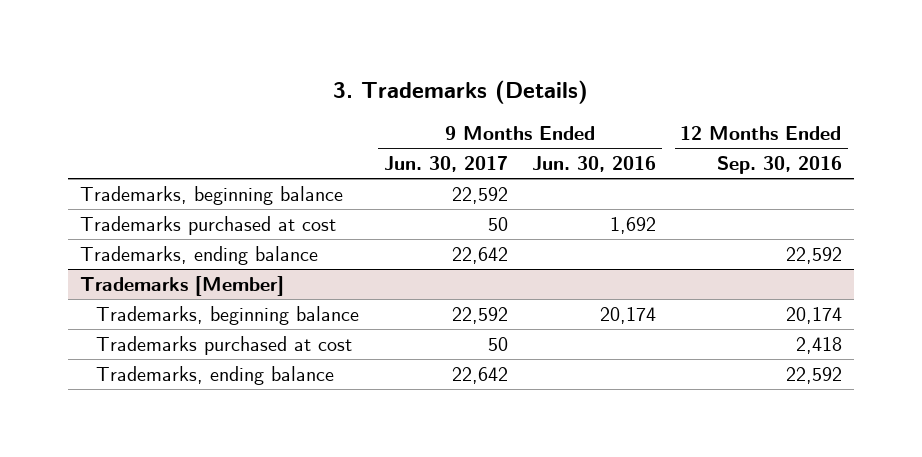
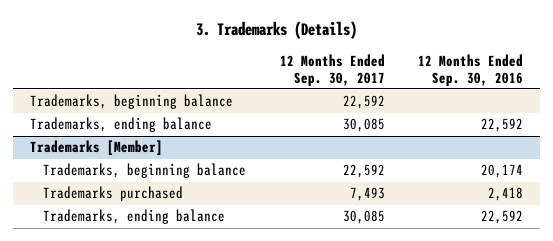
- | 9 Months Ended Jun. 30, 2017 | 9 Months Ended Jun. 30, 2016 | 12 Months Ended Sep. 30, 2016
+ | 12 Months Ended Sep. 30, 2017 | 12 Months Ended Sep. 30, 2016
- Trademarks purchased at cost | 50 | 1,692 |
@ Trademarks [Member]
- Trademarks purchased at cost | 50 | | 2,418
+ Trademarks purchased | 7,493 | 2,418

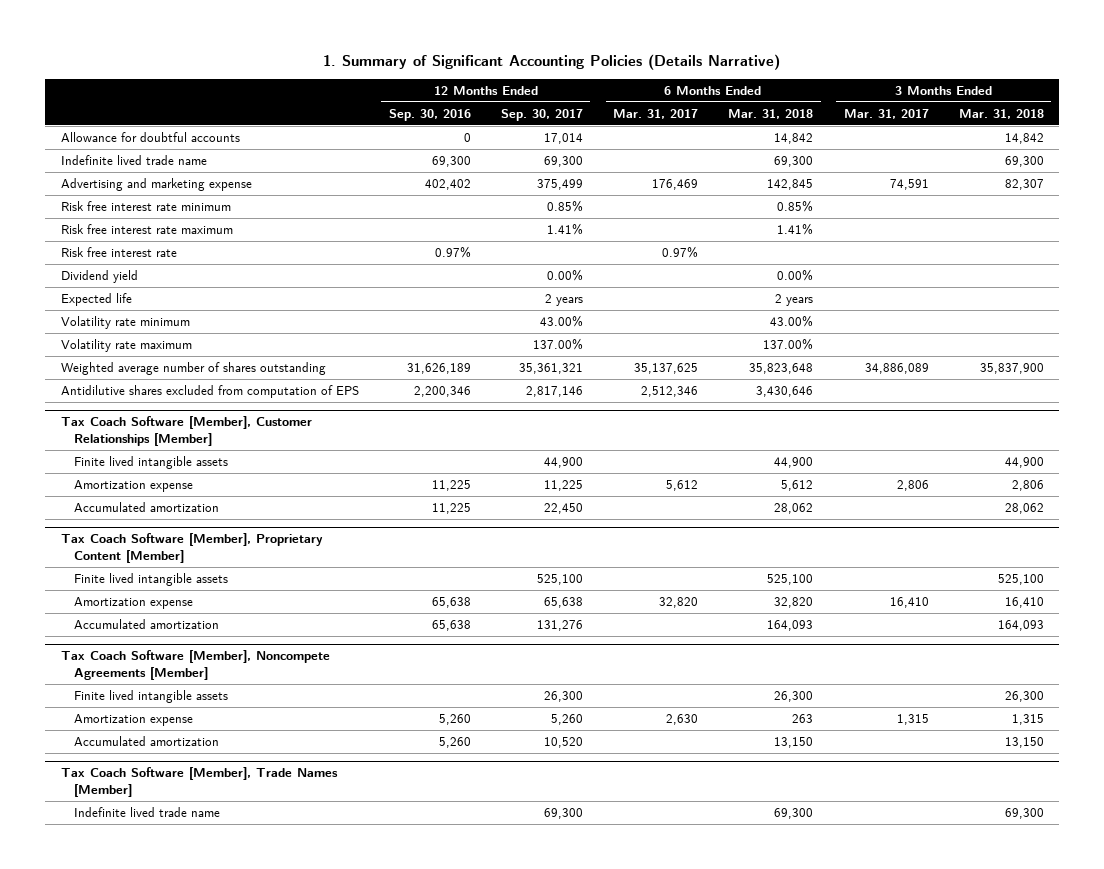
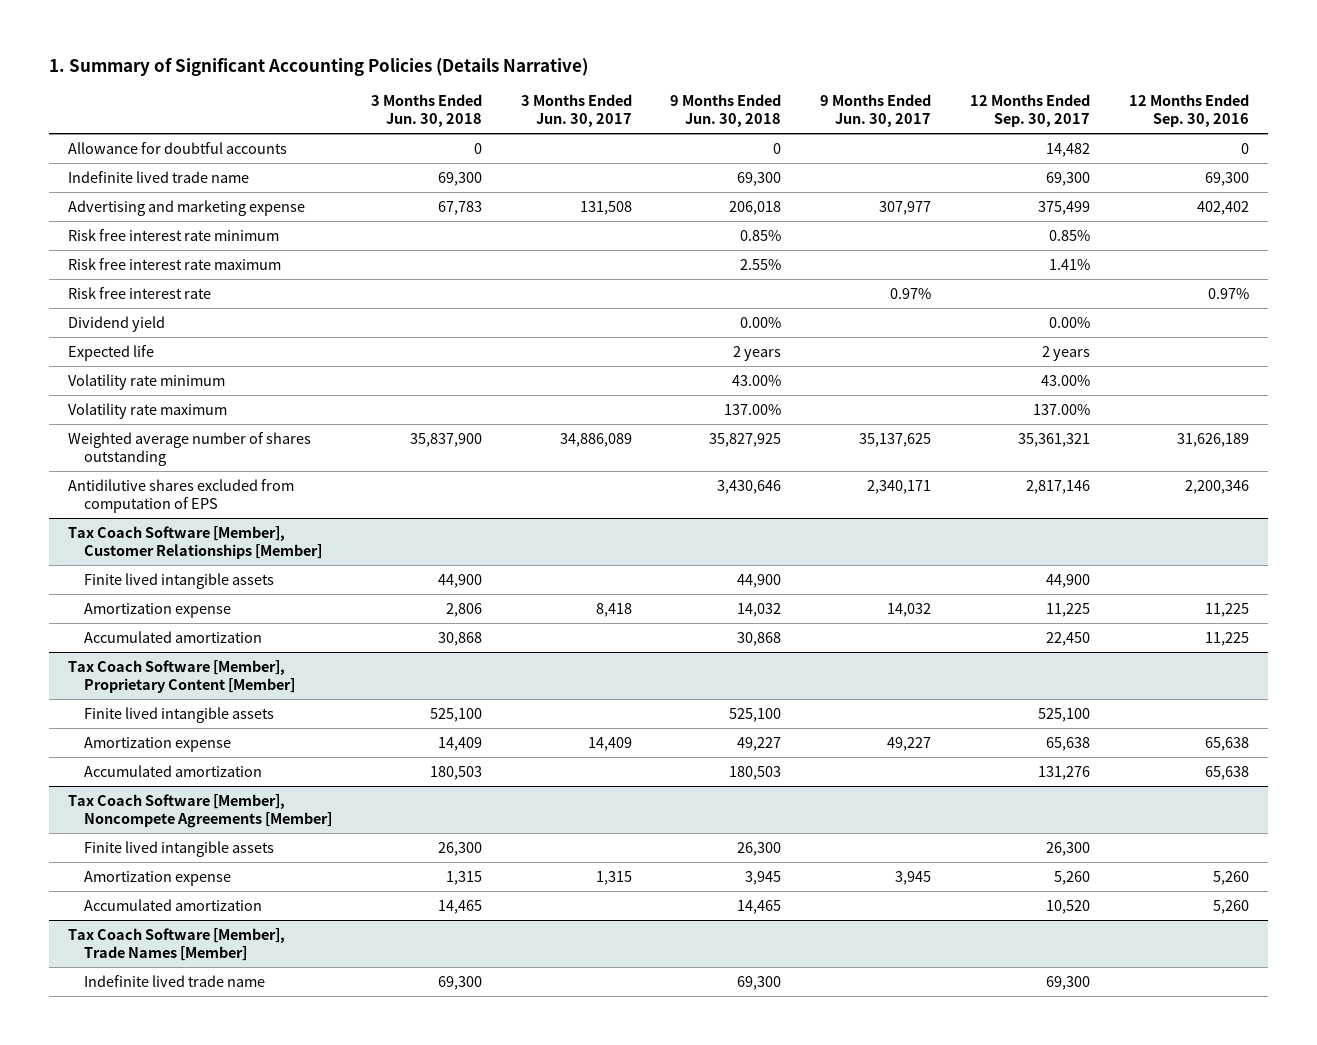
- | 12 Months Ended Sep. 30, 2016 | 12 Months Ended Sep. 30, 2017 | 6 Months Ended Mar. 31, 2017 | 6 Months Ended Mar. 31, 2018 | 3 Months Ended Mar. 31, 2017 | 3 Months Ended Mar. 31, 2018
+ | 3 Months Ended Jun. 30, 2018 | 3 Months Ended Jun. 30, 2017 | 9 Months Ended Jun. 30, 2018 | 9 Months Ended Jun. 30, 2017 | 12 Months Ended Sep. 30, 2017 | 12 Months Ended Sep. 30, 2016
- Allowance for doubtful accounts | 0 | 17,014 | | 14,842 | | 14,842
+ Allowance for doubtful accounts | 0 | | 0 | | 14,482 | 0

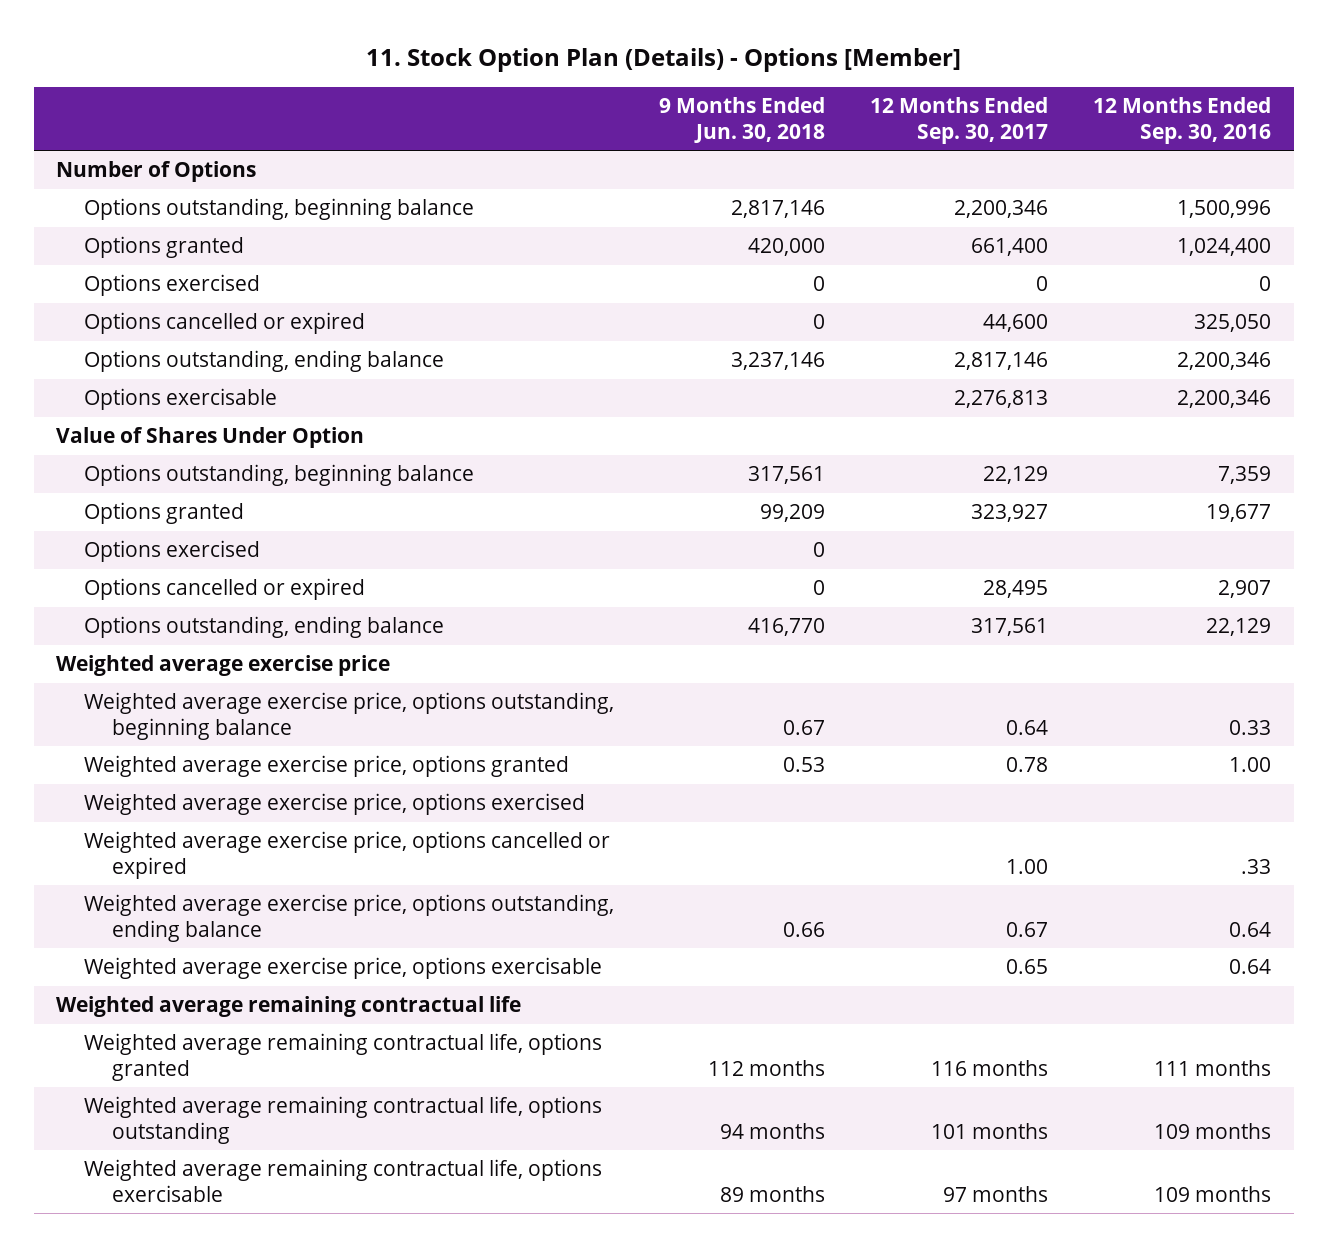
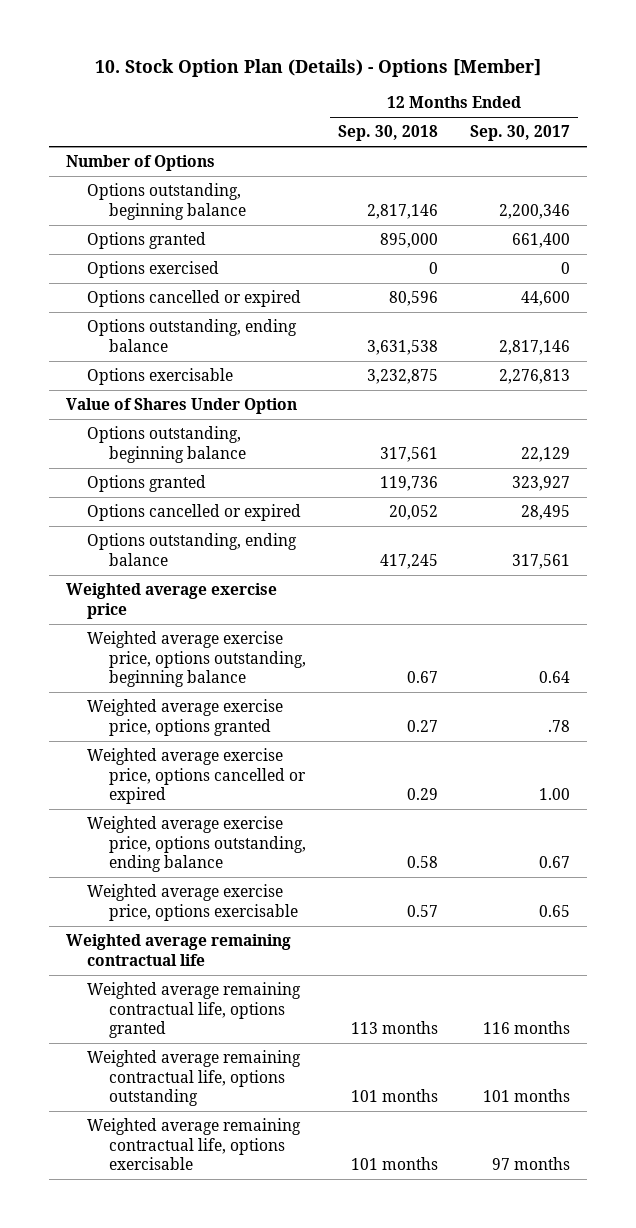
- 11. Stock Option Plan (Details) - Options [Member]
+ 10. Stock Option Plan (Details) - Options [Member]
- | 9 Months Ended Jun. 30, 2018 | 12 Months Ended Sep. 30, 2017 | 12 Months Ended Sep. 30, 2016
+ | 12 Months Ended Sep. 30, 2018 | 12 Months Ended Sep. 30, 2017
- Options exercised | 0 | |
- Weighted average exercise price, options granted | 0.53 | 0.78 | 1.00
- Weighted average exercise price, options exercised
+ Weighted average exercise price, options granted | 0.27 | .78

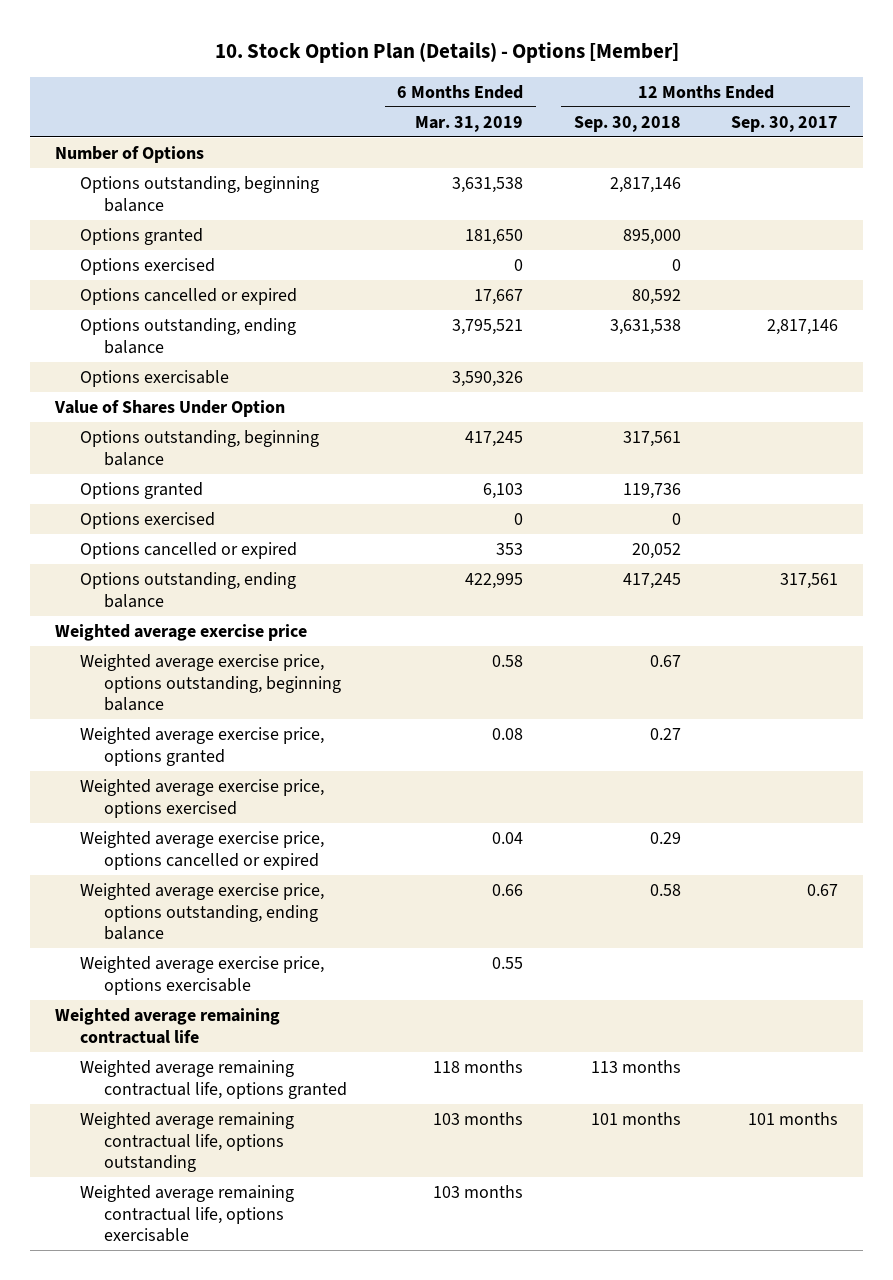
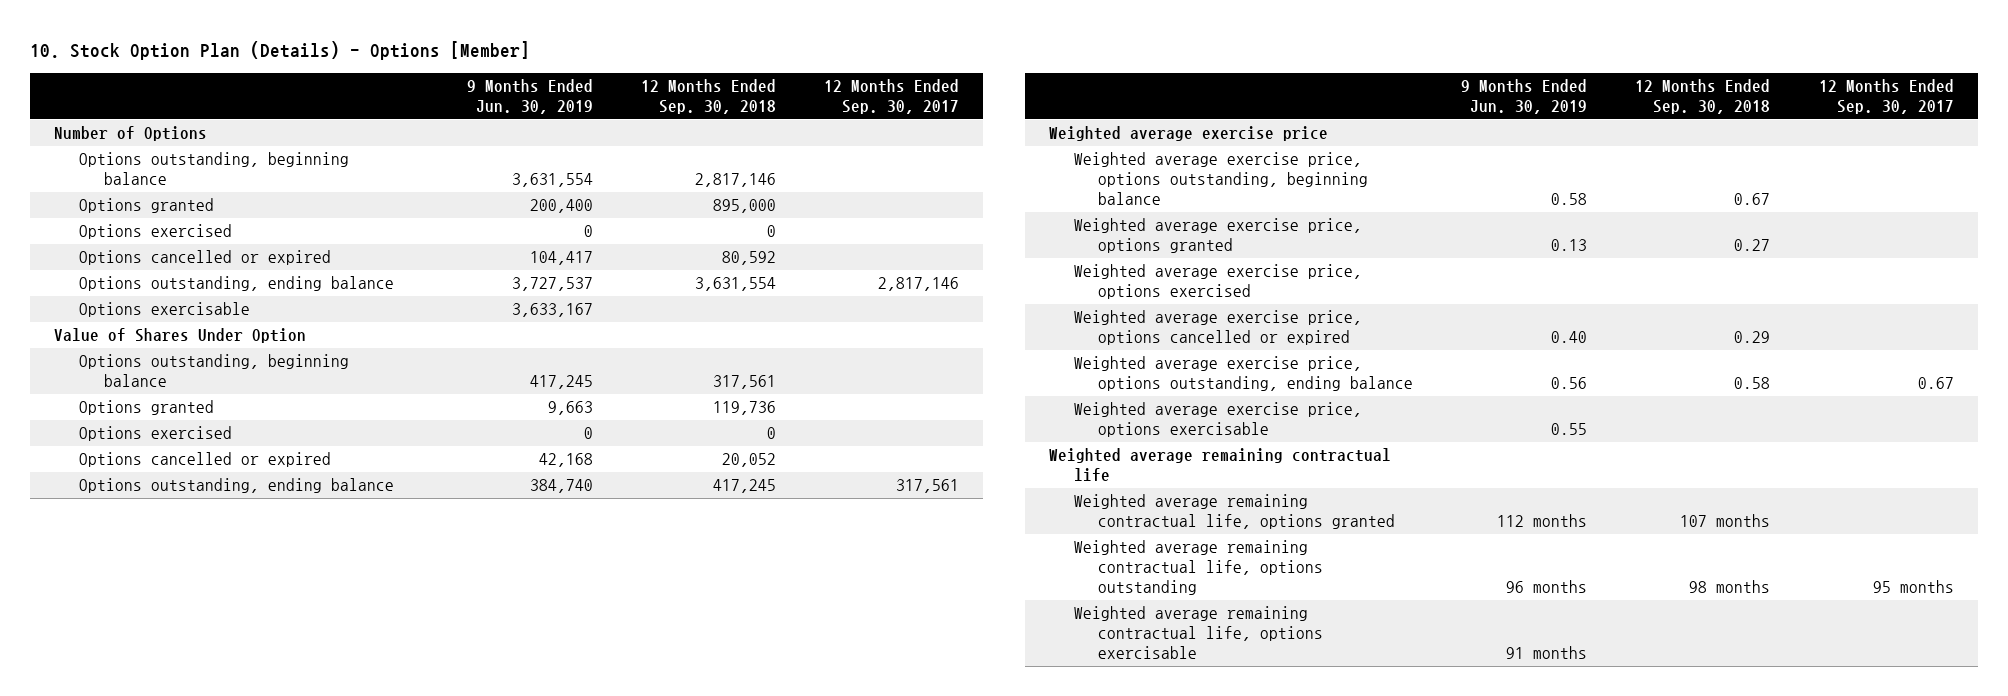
- | 6 Months Ended Mar. 31, 2019 | 12 Months Ended Sep. 30, 2018 | 12 Months Ended Sep. 30, 2017
+ | 9 Months Ended Jun. 30, 2019 | 12 Months Ended Sep. 30, 2018 | 12 Months Ended Sep. 30, 2017
- Options outstanding, ending balance | 3,795,521 | 3,631,538 | 2,817,146
+ Options outstanding, ending balance | 3,727,537 | 3,631,554 | 2,817,146
- Weighted average remaining contractual life, options granted | 118 months | 113 months |
- Weighted average remaining contractual life, options outstanding | 103 months | 101 months | 101 months
+ Weighted average remaining contractual life, options granted | 112 months | 107 months |
+ Weighted average remaining contractual life, options outstanding | 96 months | 98 months | 95 months

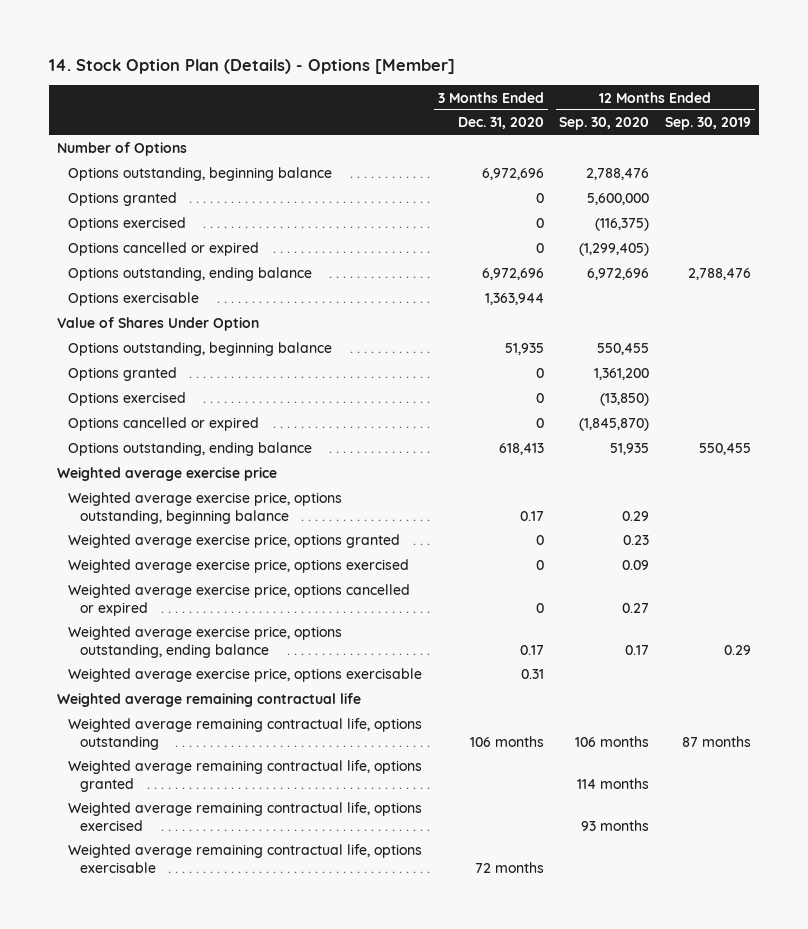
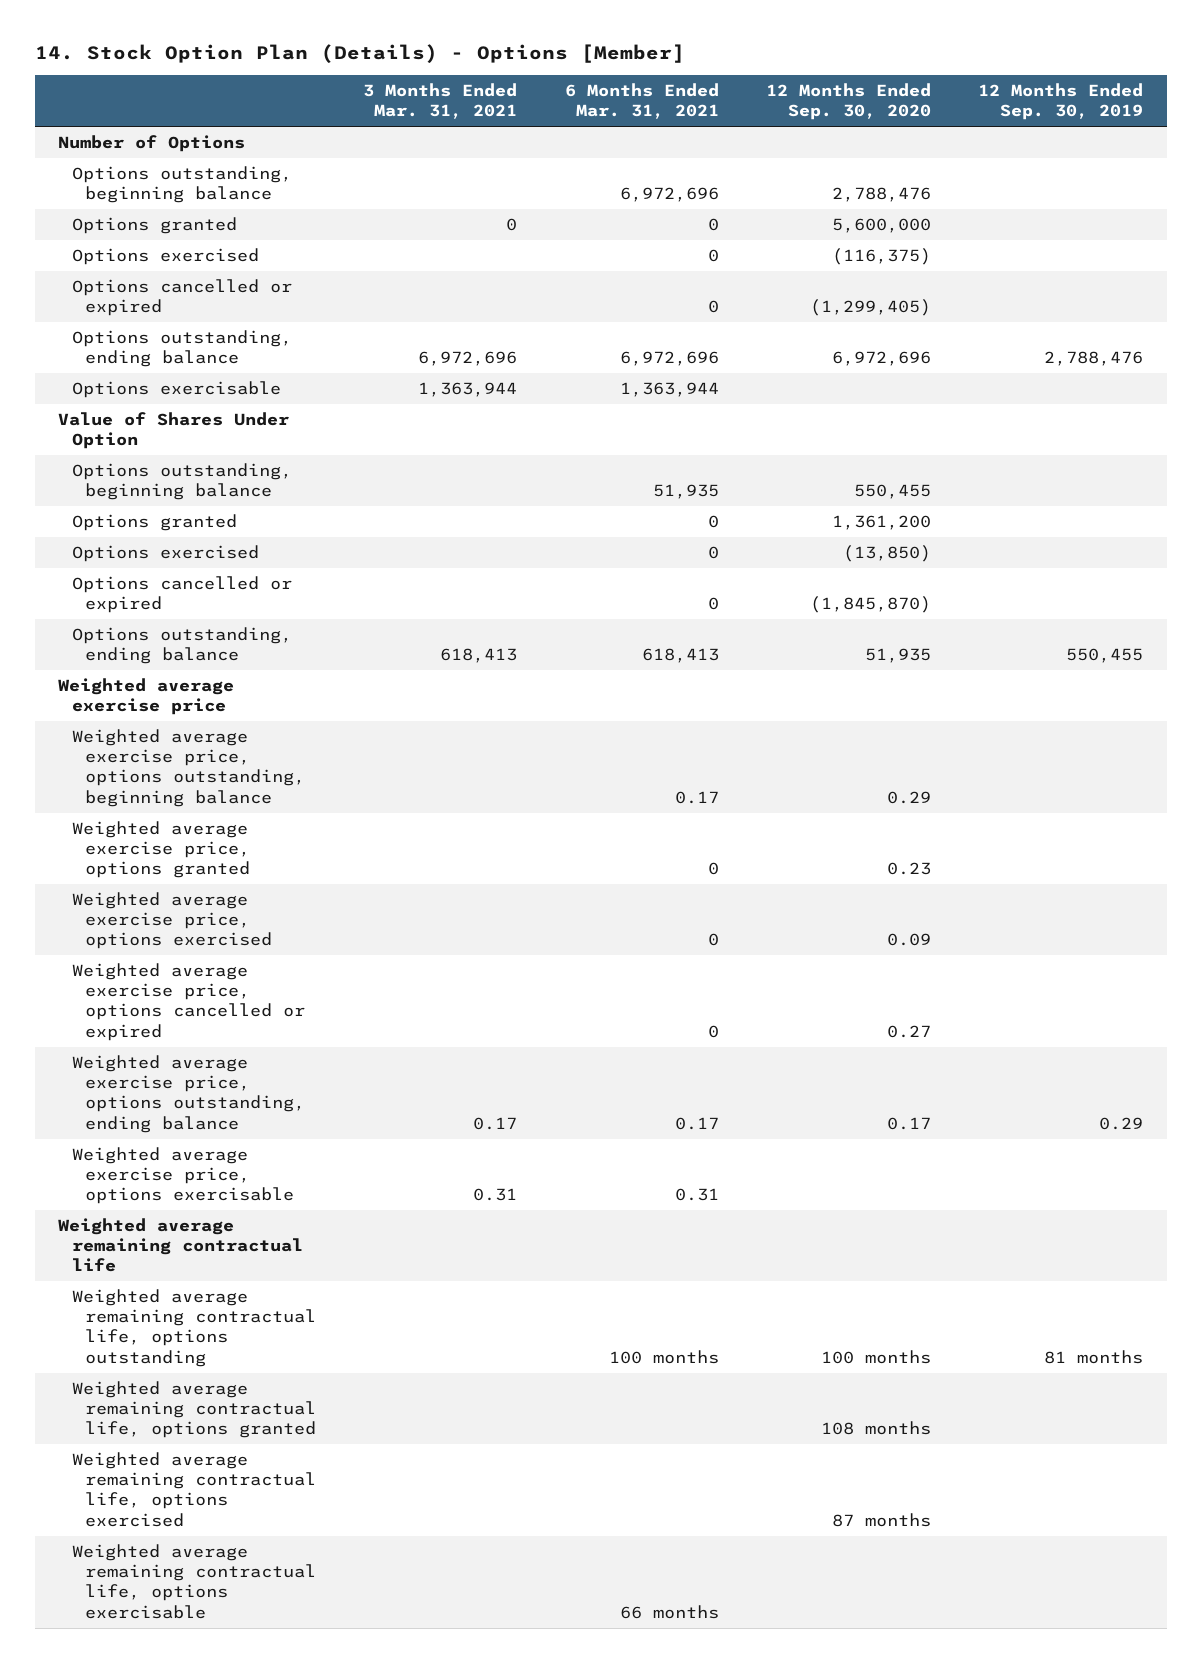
- | 3 Months Ended Dec. 31, 2020 | 12 Months Ended Sep. 30, 2020 | 12 Months Ended Sep. 30, 2019
+ | 3 Months Ended Mar. 31, 2021 | 6 Months Ended Mar. 31, 2021 | 12 Months Ended Sep. 30, 2020 | 12 Months Ended Sep. 30, 2019
- Weighted average remaining contractual life, options outstanding | 106 months | 106 months | 87 months
- Weighted average remaining contractual life, options granted | | 114 months |
- Weighted average remaining contractual life, options exercised | | 93 months |
+ Weighted average remaining contractual life, options outstanding | | 100 months | 100 months | 81 months
+ Weighted average remaining contractual life, options granted | | | 108 months |
+ Weighted average remaining contractual life, options exercised | | | 87 months |

